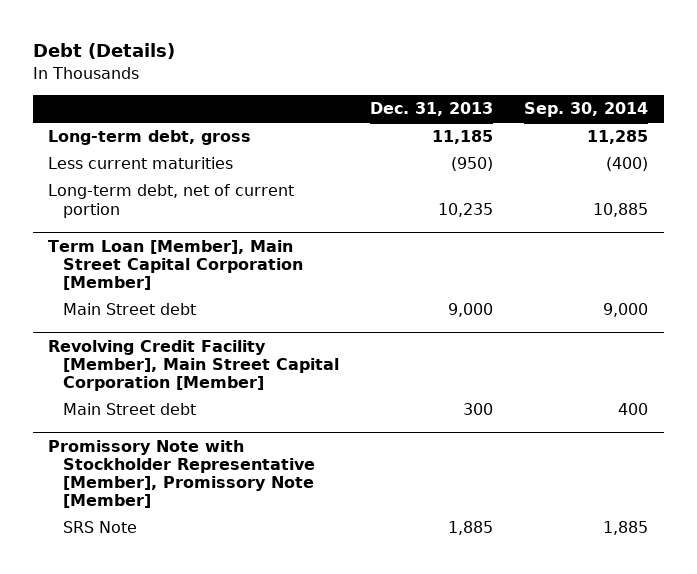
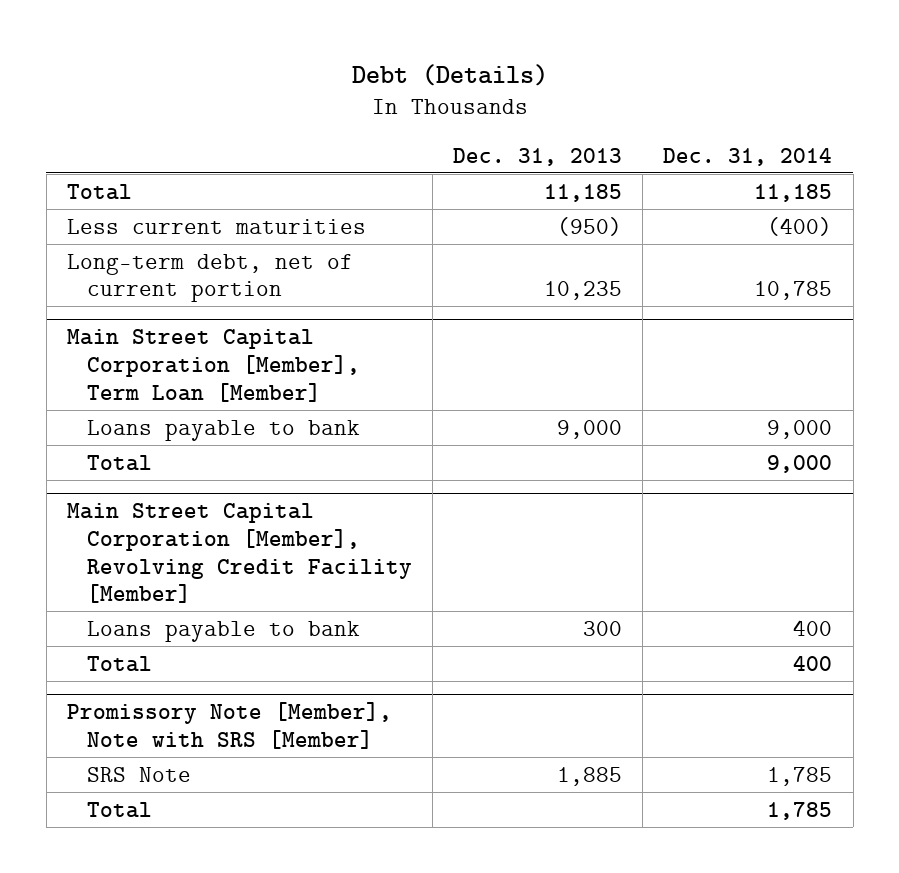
- | Dec. 31, 2013 | Sep. 30, 2014
+ | Dec. 31, 2013 | Dec. 31, 2014
- Long-term debt, gross | 11,185 | 11,285
+ Total | 11,185 | 11,185
- Term Loan [Member], Main Street Capital Corporation [Member]
- Main Street debt | 9,000 | 9,000
- Revolving Credit Facility [Member], Main Street Capital Corporation [Member]
- Main Street debt | 300 | 400
- Promissory Note with Stockholder Representative [Member], Promissory Note [Member]
+ Main Street Capital Corporation [Member], Term Loan [Member]
+ Loans payable to bank | 9,000 | 9,000
+ Total | | 9,000
+ Main Street Capital Corporation [Member], Revolving Credit Facility [Member]
+ Loans payable to bank | 300 | 400
+ Total | | 400
+ Promissory Note [Member], Note with SRS [Member]
+ Total | | 1,785

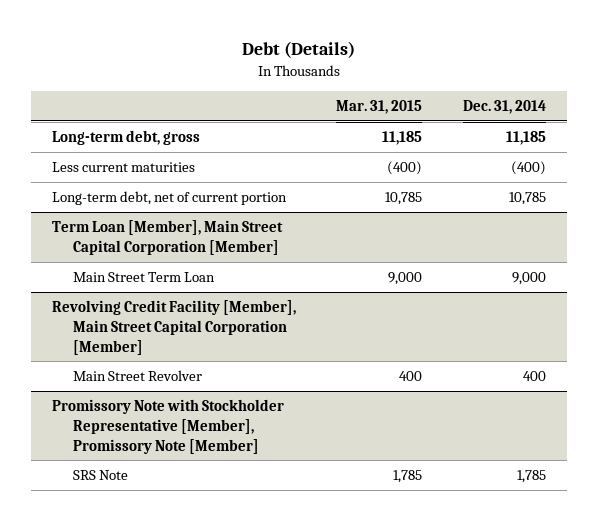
- | Dec. 31, 2013 | Dec. 31, 2014
+ | Mar. 31, 2015 | Dec. 31, 2014
- Total | 11,185 | 11,185
+ Long-term debt, gross | 11,185 | 11,185
- Main Street Capital Corporation [Member], Term Loan [Member]
- Loans payable to bank | 9,000 | 9,000
- Total | | 9,000
- Main Street Capital Corporation [Member], Revolving Credit Facility [Member]
- Loans payable to bank | 300 | 400
- Total | | 400
- Promissory Note [Member], Note with SRS [Member]
+ Term Loan [Member], Main Street Capital Corporation [Member]
+ Main Street Term Loan | 9,000 | 9,000
+ Revolving Credit Facility [Member], Main Street Capital Corporation [Member]
+ Main Street Revolver | 400 | 400
+ Promissory Note with Stockholder Representative [Member], Promissory Note [Member]
- Total | | 1,785

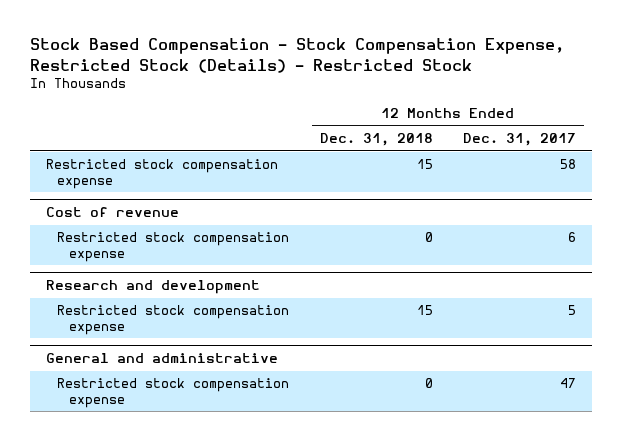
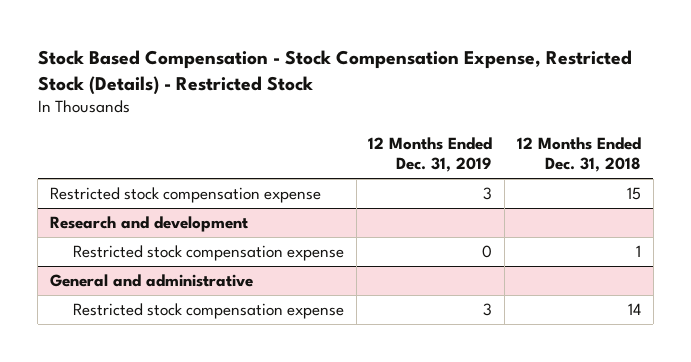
- | 12 Months Ended Dec. 31, 2018 | 12 Months Ended Dec. 31, 2017
+ | 12 Months Ended Dec. 31, 2019 | 12 Months Ended Dec. 31, 2018
- Cost of revenue
- Restricted stock compensation expense | 0 | 6
@ Research and development
- Restricted stock compensation expense | 15 | 5
+ Restricted stock compensation expense | 0 | 1
@ General and administrative
- Restricted stock compensation expense | 0 | 47
+ Restricted stock compensation expense | 3 | 14

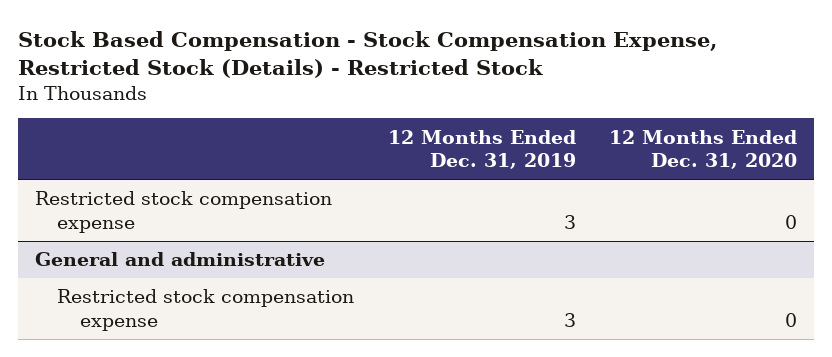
- | 12 Months Ended Dec. 31, 2019 | 12 Months Ended Dec. 31, 2018
+ | 12 Months Ended Dec. 31, 2019 | 12 Months Ended Dec. 31, 2020
- Research and development
- Restricted stock compensation expense | 0 | 1

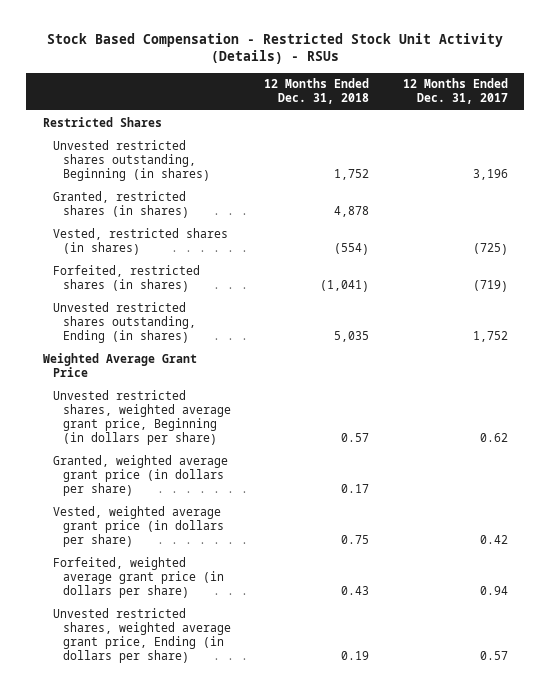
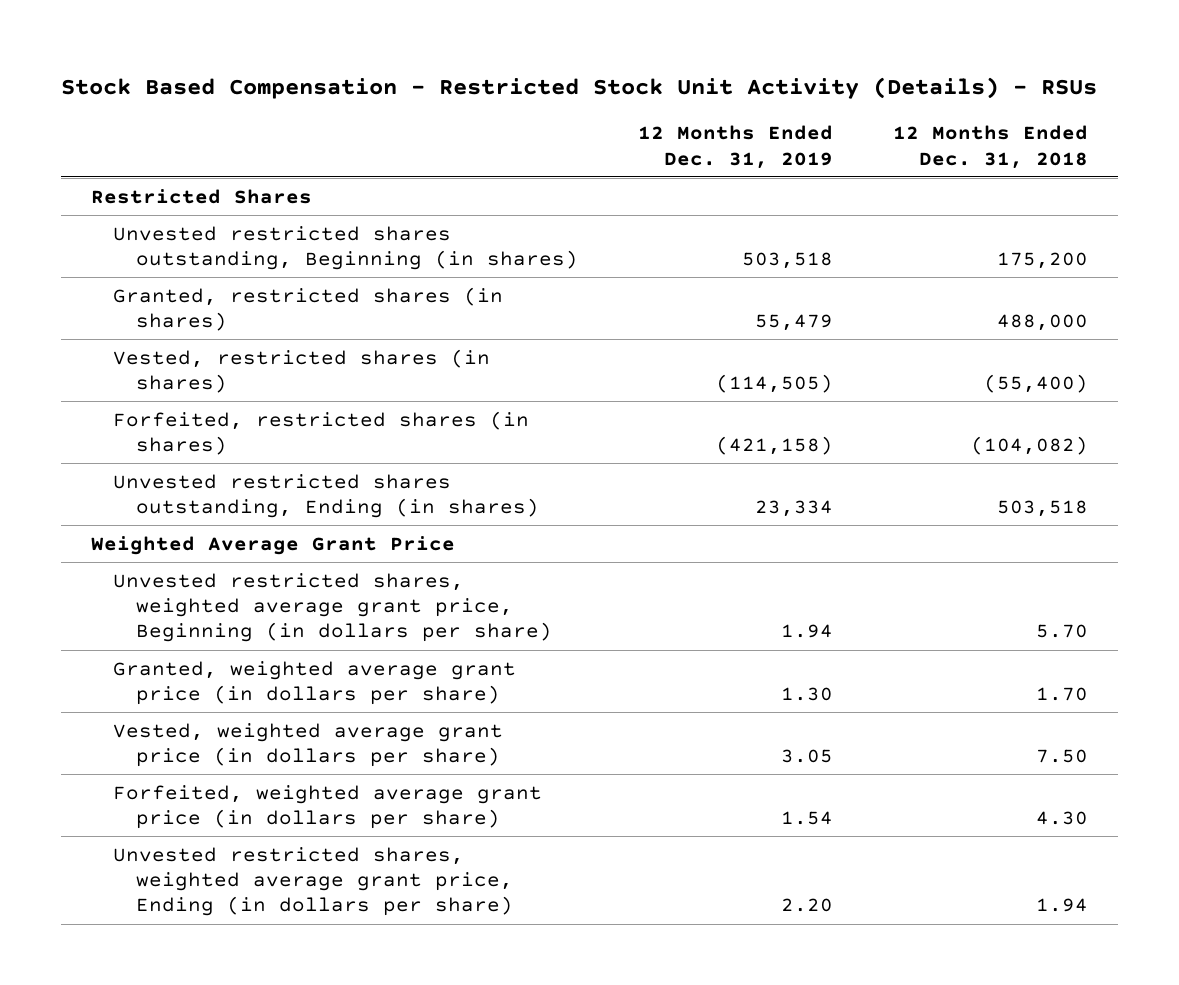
- | 12 Months Ended Dec. 31, 2018 | 12 Months Ended Dec. 31, 2017
+ | 12 Months Ended Dec. 31, 2019 | 12 Months Ended Dec. 31, 2018
- Unvested restricted shares outstanding, Beginning (in shares) | 1,752 | 3,196
- Granted, restricted shares (in shares) | 4,878 |
- Vested, restricted shares (in shares) | (554) | (725)
- Forfeited, restricted shares (in shares) | (1,041) | (719)
- Unvested restricted shares outstanding, Ending (in shares) | 5,035 | 1,752
+ Unvested restricted shares outstanding, Beginning (in shares) | 503,518 | 175,200
+ Granted, restricted shares (in shares) | 55,479 | 488,000
+ Vested, restricted shares (in shares) | (114,505) | (55,400)
+ Forfeited, restricted shares (in shares) | (421,158) | (104,082)
+ Unvested restricted shares outstanding, Ending (in shares) | 23,334 | 503,518
- Unvested restricted shares, weighted average grant price, Beginning (in dollars per share) | 0.57 | 0.62
- Granted, weighted average grant price (in dollars per share) | 0.17 |
- Vested, weighted average grant price (in dollars per share) | 0.75 | 0.42
- Forfeited, weighted average grant price (in dollars per share) | 0.43 | 0.94
- Unvested restricted shares, weighted average grant price, Ending (in dollars per share) | 0.19 | 0.57
+ Unvested restricted shares, weighted average grant price, Beginning (in dollars per share) | 1.94 | 5.70
+ Granted, weighted average grant price (in dollars per share) | 1.30 | 1.70
+ Vested, weighted average grant price (in dollars per share) | 3.05 | 7.50
+ Forfeited, weighted average grant price (in dollars per share) | 1.54 | 4.30
+ Unvested restricted shares, weighted average grant price, Ending (in dollars per share) | 2.20 | 1.94

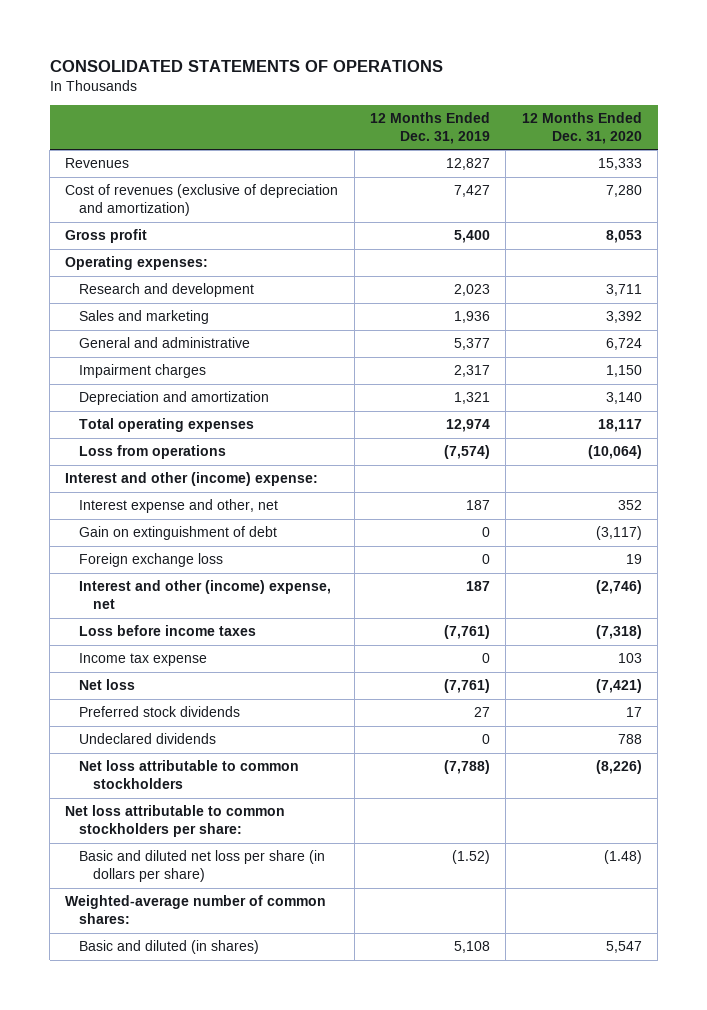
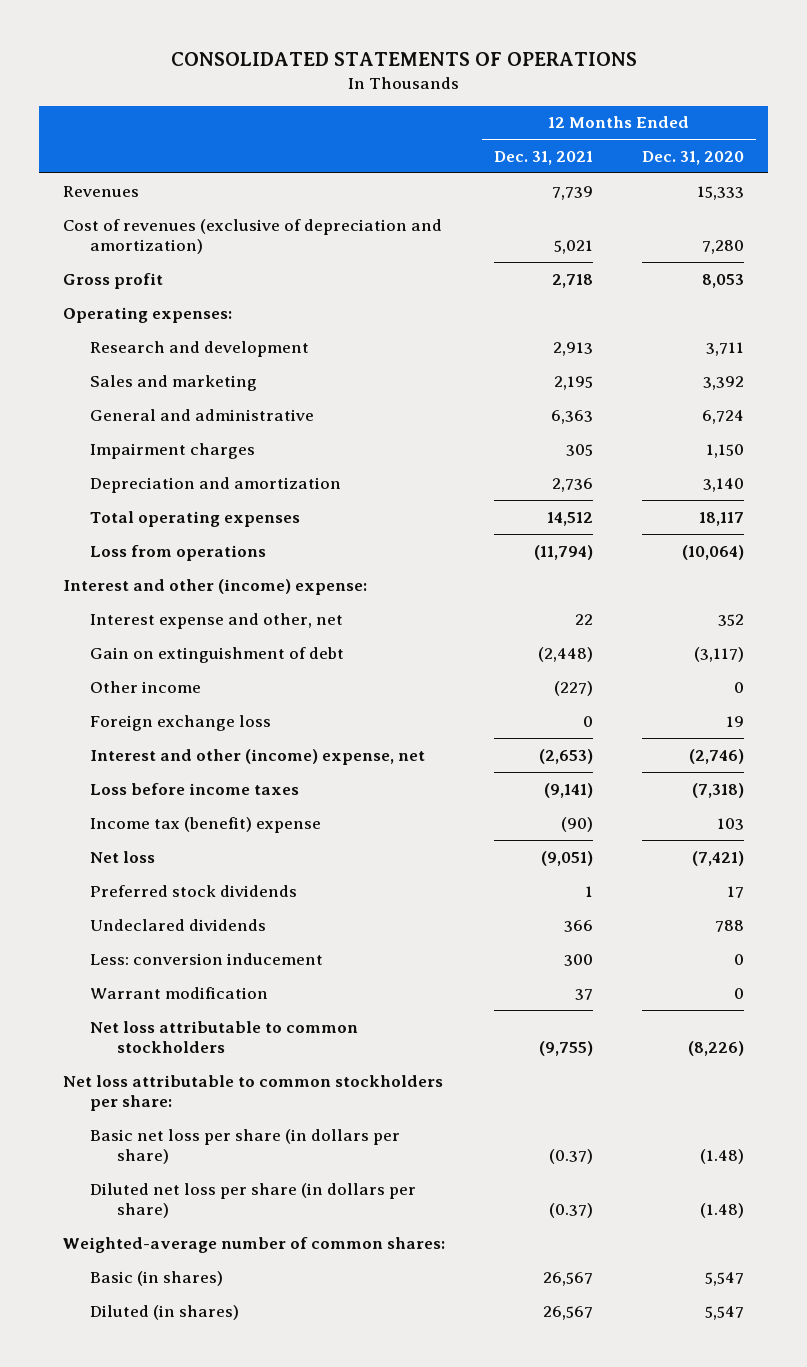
- | 12 Months Ended Dec. 31, 2019 | 12 Months Ended Dec. 31, 2020
+ | 12 Months Ended Dec. 31, 2021 | 12 Months Ended Dec. 31, 2020
+ Other income | (227) | 0
- Income tax expense | 0 | 103
+ Income tax (benefit) expense | (90) | 103
+ Less: conversion inducement | 300 | 0
+ Warrant modification | 37 | 0
- Basic and diluted net loss per share (in dollars per share) | (1.52) | (1.48)
+ Basic net loss per share (in dollars per share) | (0.37) | (1.48)
+ Diluted net loss per share (in dollars per share) | (0.37) | (1.48)
- Basic and diluted (in shares) | 5,108 | 5,547
+ Basic (in shares) | 26,567 | 5,547
+ Diluted (in shares) | 26,567 | 5,547

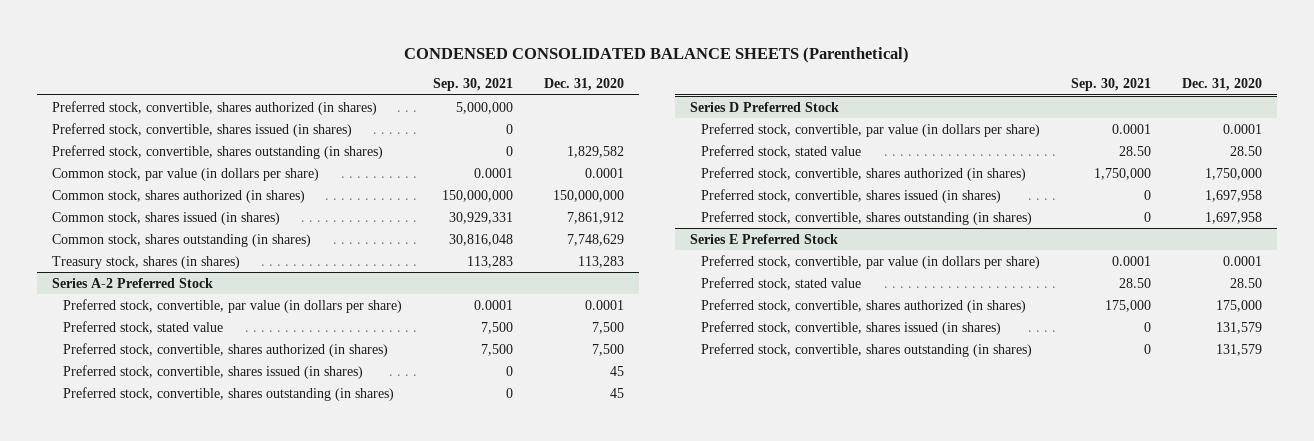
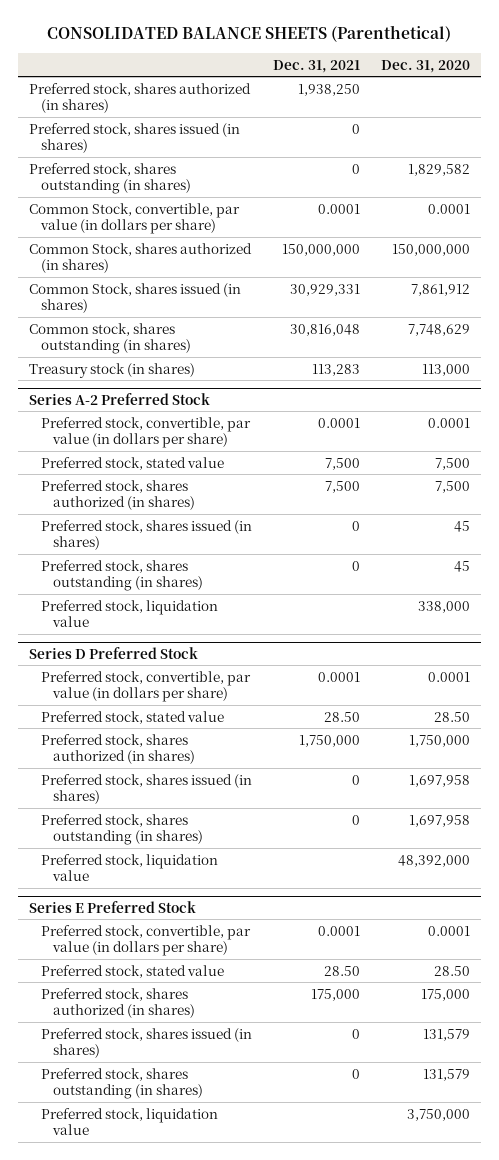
- CONDENSED CONSOLIDATED BALANCE SHEETS (Parenthetical)
+ CONSOLIDATED BALANCE SHEETS (Parenthetical)
- | Sep. 30, 2021 | Dec. 31, 2020
+ | Dec. 31, 2021 | Dec. 31, 2020
- Preferred stock, convertible, shares authorized (in shares) | 5,000,000 |
- Preferred stock, convertible, shares issued (in shares) | 0 |
- Preferred stock, convertible, shares outstanding (in shares) | 0 | 1,829,582
- Common stock, par value (in dollars per share) | 0.0001 | 0.0001
- Common stock, shares authorized (in shares) | 150,000,000 | 150,000,000
- Common stock, shares issued (in shares) | 30,929,331 | 7,861,912
+ Preferred stock, shares authorized (in shares) | 1,938,250 |
+ Preferred stock, shares issued (in shares) | 0 |
+ Preferred stock, shares outstanding (in shares) | 0 | 1,829,582
+ Common Stock, convertible, par value (in dollars per share) | 0.0001 | 0.0001
+ Common Stock, shares authorized (in shares) | 150,000,000 | 150,000,000
+ Common Stock, shares issued (in shares) | 30,929,331 | 7,861,912
- Treasury stock, shares (in shares) | 113,283 | 113,283
+ Treasury stock (in shares) | 113,283 | 113,000
@ Series A-2 Preferred Stock
- Preferred stock, convertible, shares authorized (in shares) | 7,500 | 7,500
- Preferred stock, convertible, shares issued (in shares) | 0 | 45
- Preferred stock, convertible, shares outstanding (in shares) | 0 | 45
+ Preferred stock, shares authorized (in shares) | 7,500 | 7,500
+ Preferred stock, shares issued (in shares) | 0 | 45
+ Preferred stock, shares outstanding (in shares) | 0 | 45
+ Preferred stock, liquidation value | | 338,000
@ Series D Preferred Stock
- Preferred stock, convertible, shares authorized (in shares) | 1,750,000 | 1,750,000
- Preferred stock, convertible, shares issued (in shares) | 0 | 1,697,958
- Preferred stock, convertible, shares outstanding (in shares) | 0 | 1,697,958
+ Preferred stock, shares authorized (in shares) | 1,750,000 | 1,750,000
+ Preferred stock, shares issued (in shares) | 0 | 1,697,958
+ Preferred stock, shares outstanding (in shares) | 0 | 1,697,958
+ Preferred stock, liquidation value | | 48,392,000
@ Series E Preferred Stock
- Preferred stock, convertible, shares authorized (in shares) | 175,000 | 175,000
- Preferred stock, convertible, shares issued (in shares) | 0 | 131,579
- Preferred stock, convertible, shares outstanding (in shares) | 0 | 131,579
+ Preferred stock, shares authorized (in shares) | 175,000 | 175,000
+ Preferred stock, shares issued (in shares) | 0 | 131,579
+ Preferred stock, shares outstanding (in shares) | 0 | 131,579
+ Preferred stock, liquidation value | | 3,750,000

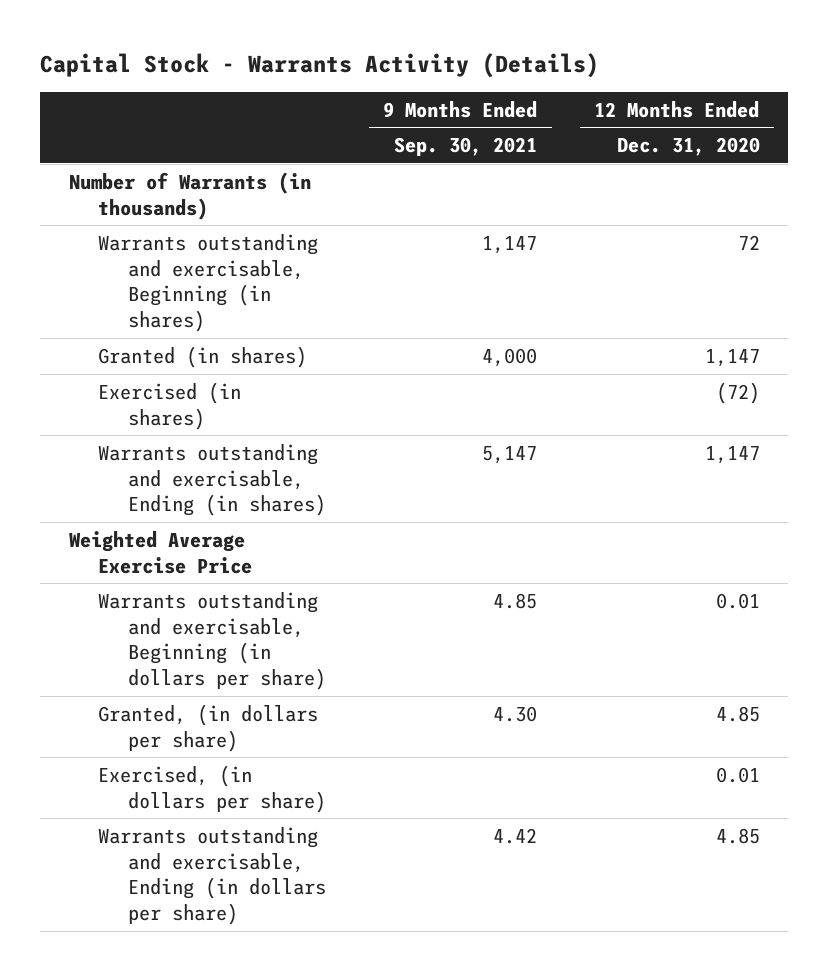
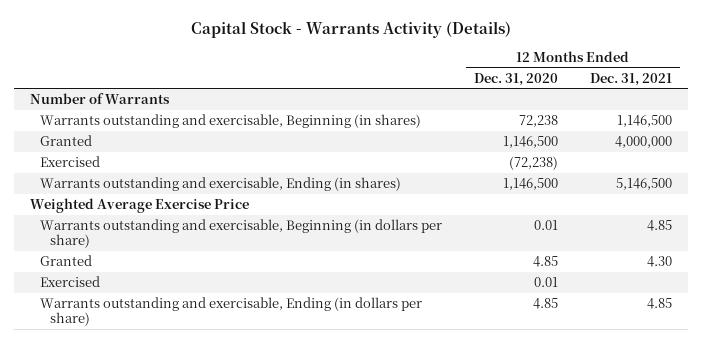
- | 9 Months Ended Sep. 30, 2021 | 12 Months Ended Dec. 31, 2020
+ | 12 Months Ended Dec. 31, 2020 | 12 Months Ended Dec. 31, 2021
- Number of Warrants (in thousands)
- Warrants outstanding and exercisable, Beginning (in shares) | 1,147 | 72
- Granted (in shares) | 4,000 | 1,147
- Exercised (in shares) | | (72)
- Warrants outstanding and exercisable, Ending (in shares) | 5,147 | 1,147
+ Number of Warrants
+ Warrants outstanding and exercisable, Beginning (in shares) | 72,238 | 1,146,500
+ Granted | 1,146,500 | 4,000,000
+ Exercised | (72,238) |
+ Warrants outstanding and exercisable, Ending (in shares) | 1,146,500 | 5,146,500
- Granted, (in dollars per share) | 4.30 | 4.85
- Exercised, (in dollars per share) | | 0.01
+ Granted | 4.85 | 4.30
+ Exercised | 0.01 |

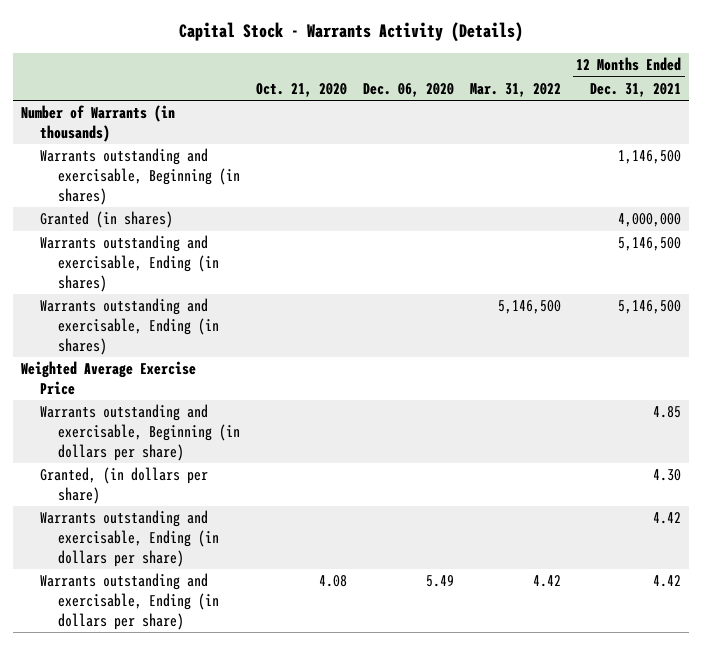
- | 12 Months Ended Dec. 31, 2020 | 12 Months Ended Dec. 31, 2021
+ | Oct. 21, 2020 | Dec. 06, 2020 | Mar. 31, 2022 | 12 Months Ended Dec. 31, 2021
- Number of Warrants
+ Number of Warrants (in thousands)
- Granted | 1,146,500 | 4,000,000
- Exercised | (72,238) |
+ Granted (in shares) | | | | 4,000,000
+ Warrants outstanding and exercisable, Ending (in shares) | | | 5,146,500 | 5,146,500
- Granted | 4.85 | 4.30
- Exercised | 0.01 |
- Warrants outstanding and exercisable, Ending (in dollars per share) | 4.85 | 4.85
+ Granted, (in dollars per share) | | | | 4.30
+ Warrants outstanding and exercisable, Ending (in dollars per share) | | | | 4.42
+ Warrants outstanding and exercisable, Ending (in dollars per share) | 4.08 | 5.49 | 4.42 | 4.42

